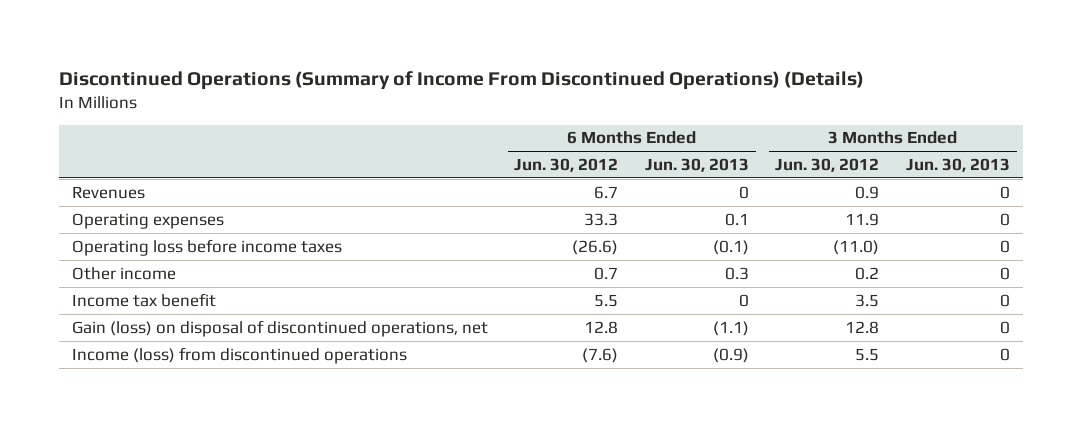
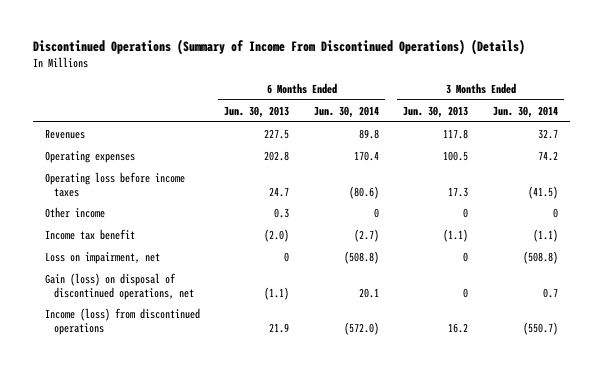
- | 6 Months Ended Jun. 30, 2012 | 6 Months Ended Jun. 30, 2013 | 3 Months Ended Jun. 30, 2012 | 3 Months Ended Jun. 30, 2013
+ | 6 Months Ended Jun. 30, 2013 | 6 Months Ended Jun. 30, 2014 | 3 Months Ended Jun. 30, 2013 | 3 Months Ended Jun. 30, 2014
- Revenues | 6.7 | 0 | 0.9 | 0
- Operating expenses | 33.3 | 0.1 | 11.9 | 0
- Operating loss before income taxes | (26.6) | (0.1) | (11.0) | 0
+ Revenues | 227.5 | 89.8 | 117.8 | 32.7
+ Operating expenses | 202.8 | 170.4 | 100.5 | 74.2
+ Operating loss before income taxes | 24.7 | (80.6) | 17.3 | (41.5)
- Income tax benefit | 5.5 | 0 | 3.5 | 0
+ Income tax benefit | (2.0) | (2.7) | (1.1) | (1.1)
+ Loss on impairment, net | 0 | (508.8) | 0 | (508.8)
- Income (loss) from discontinued operations | (7.6) | (0.9) | 5.5 | 0
+ Income (loss) from discontinued operations | 21.9 | (572.0) | 16.2 | (550.7)

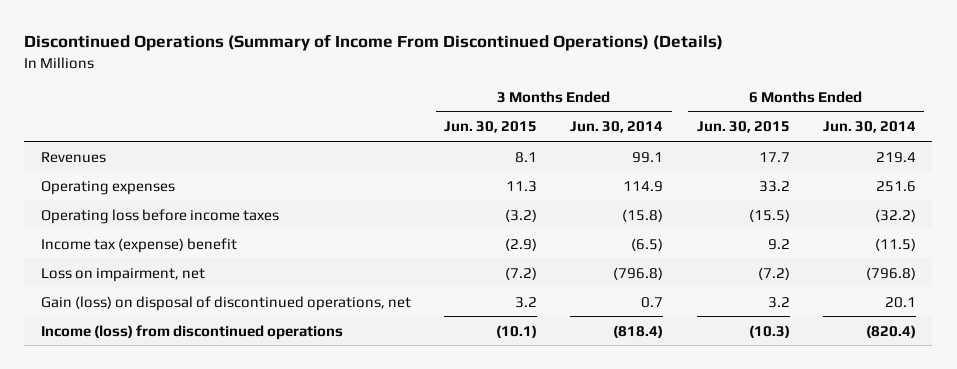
- | 6 Months Ended Jun. 30, 2013 | 6 Months Ended Jun. 30, 2014 | 3 Months Ended Jun. 30, 2013 | 3 Months Ended Jun. 30, 2014
+ | 3 Months Ended Jun. 30, 2015 | 3 Months Ended Jun. 30, 2014 | 6 Months Ended Jun. 30, 2015 | 6 Months Ended Jun. 30, 2014
- Revenues | 227.5 | 89.8 | 117.8 | 32.7
- Operating expenses | 202.8 | 170.4 | 100.5 | 74.2
- Operating loss before income taxes | 24.7 | (80.6) | 17.3 | (41.5)
- Other income | 0.3 | 0 | 0 | 0
- Income tax benefit | (2.0) | (2.7) | (1.1) | (1.1)
- Loss on impairment, net | 0 | (508.8) | 0 | (508.8)
+ Revenues | 8.1 | 99.1 | 17.7 | 219.4
+ Operating expenses | 11.3 | 114.9 | 33.2 | 251.6
+ Operating loss before income taxes | (3.2) | (15.8) | (15.5) | (32.2)
+ Income tax (expense) benefit | (2.9) | (6.5) | 9.2 | (11.5)
+ Loss on impairment, net | (7.2) | (796.8) | (7.2) | (796.8)
- Income (loss) from discontinued operations | 21.9 | (572.0) | 16.2 | (550.7)
+ Income (loss) from discontinued operations | (10.1) | (818.4) | (10.3) | (820.4)

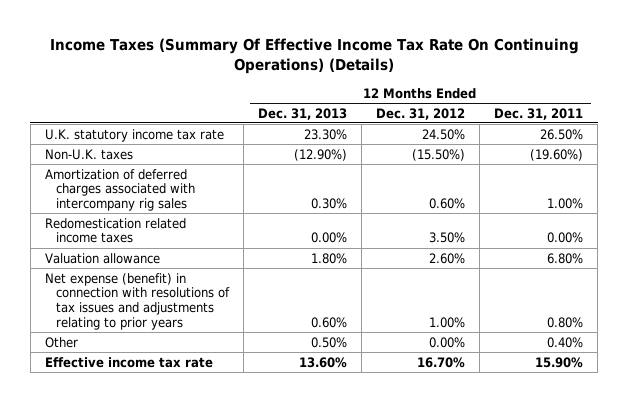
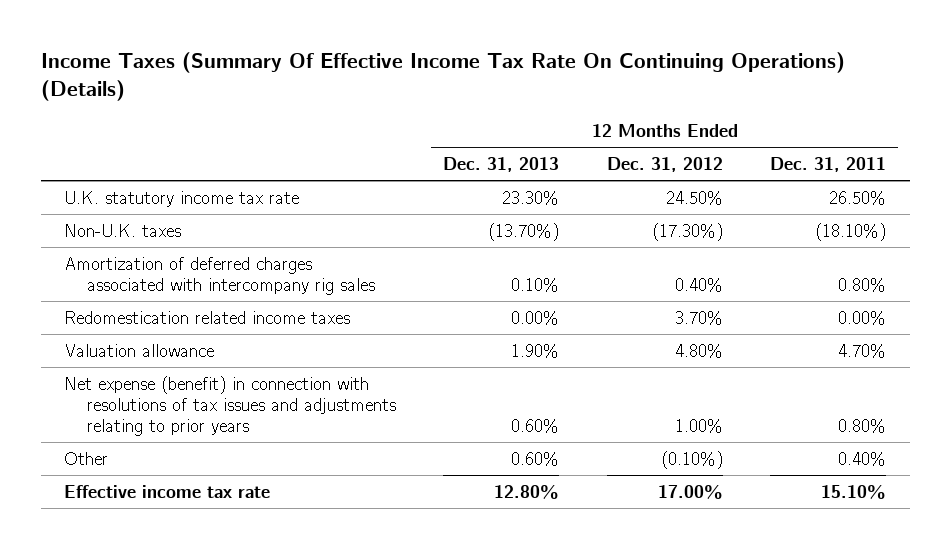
- Non-U.K. taxes | (12.90%) | (15.50%) | (19.60%)
- Amortization of deferred charges associated with intercompany rig sales | 0.30% | 0.60% | 1.00%
- Redomestication related income taxes | 0.00% | 3.50% | 0.00%
- Valuation allowance | 1.80% | 2.60% | 6.80%
+ Non-U.K. taxes | (13.70%) | (17.30%) | (18.10%)
+ Amortization of deferred charges associated with intercompany rig sales | 0.10% | 0.40% | 0.80%
+ Redomestication related income taxes | 0.00% | 3.70% | 0.00%
+ Valuation allowance | 1.90% | 4.80% | 4.70%
- Other | 0.50% | 0.00% | 0.40%
- Effective income tax rate | 13.60% | 16.70% | 15.90%
+ Other | 0.60% | (0.10%) | 0.40%
+ Effective income tax rate | 12.80% | 17.00% | 15.10%

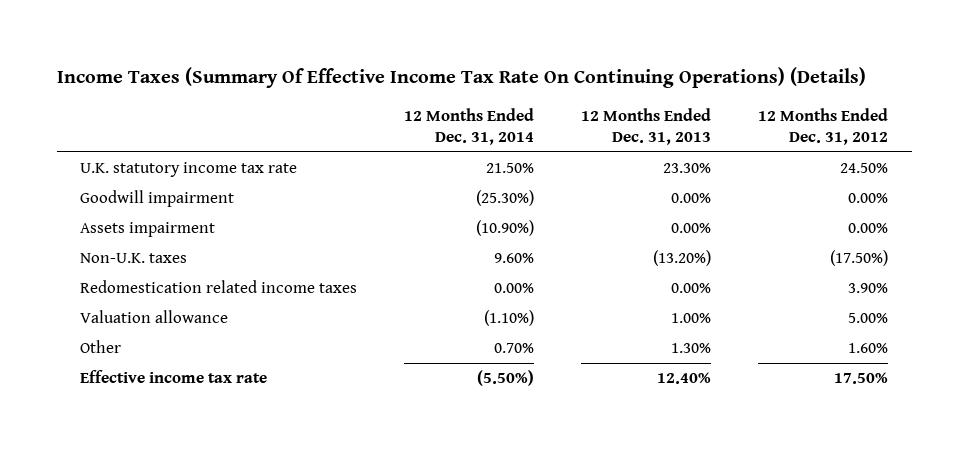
- | 12 Months Ended Dec. 31, 2013 | 12 Months Ended Dec. 31, 2012 | 12 Months Ended Dec. 31, 2011
+ | 12 Months Ended Dec. 31, 2014 | 12 Months Ended Dec. 31, 2013 | 12 Months Ended Dec. 31, 2012
- Non-U.K. taxes | (13.70%) | (17.30%) | (18.10%)
- Amortization of deferred charges associated with intercompany rig sales | 0.10% | 0.40% | 0.80%
- Redomestication related income taxes | 0.00% | 3.70% | 0.00%
- Valuation allowance | 1.90% | 4.80% | 4.70%
- Net expense (benefit) in connection with resolutions of tax issues and adjustments relating to prior years | 0.60% | 1.00% | 0.80%
- Other | 0.60% | (0.10%) | 0.40%
- Effective income tax rate | 12.80% | 17.00% | 15.10%
+ Goodwill impairment | (25.30%) | 0.00% | 0.00%
+ Assets impairment | (10.90%) | 0.00% | 0.00%
+ Non-U.K. taxes | 9.60% | (13.20%) | (17.50%)
+ Redomestication related income taxes | 0.00% | 0.00% | 3.90%
+ Valuation allowance | (1.10%) | 1.00% | 5.00%
+ Other | 0.70% | 1.30% | 1.60%
+ Effective income tax rate | (5.50%) | 12.40% | 17.50%

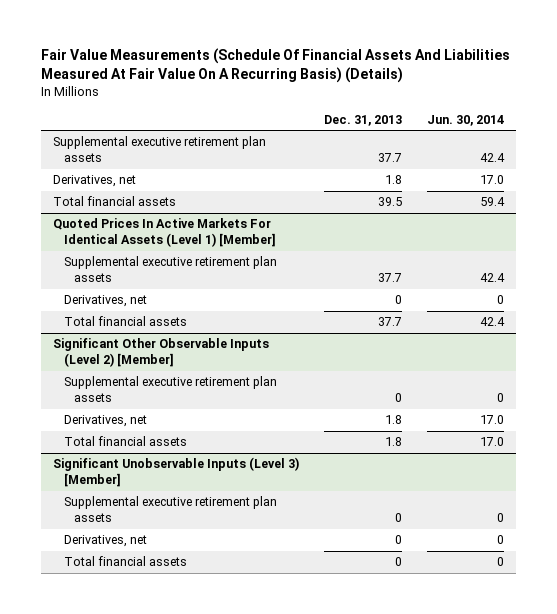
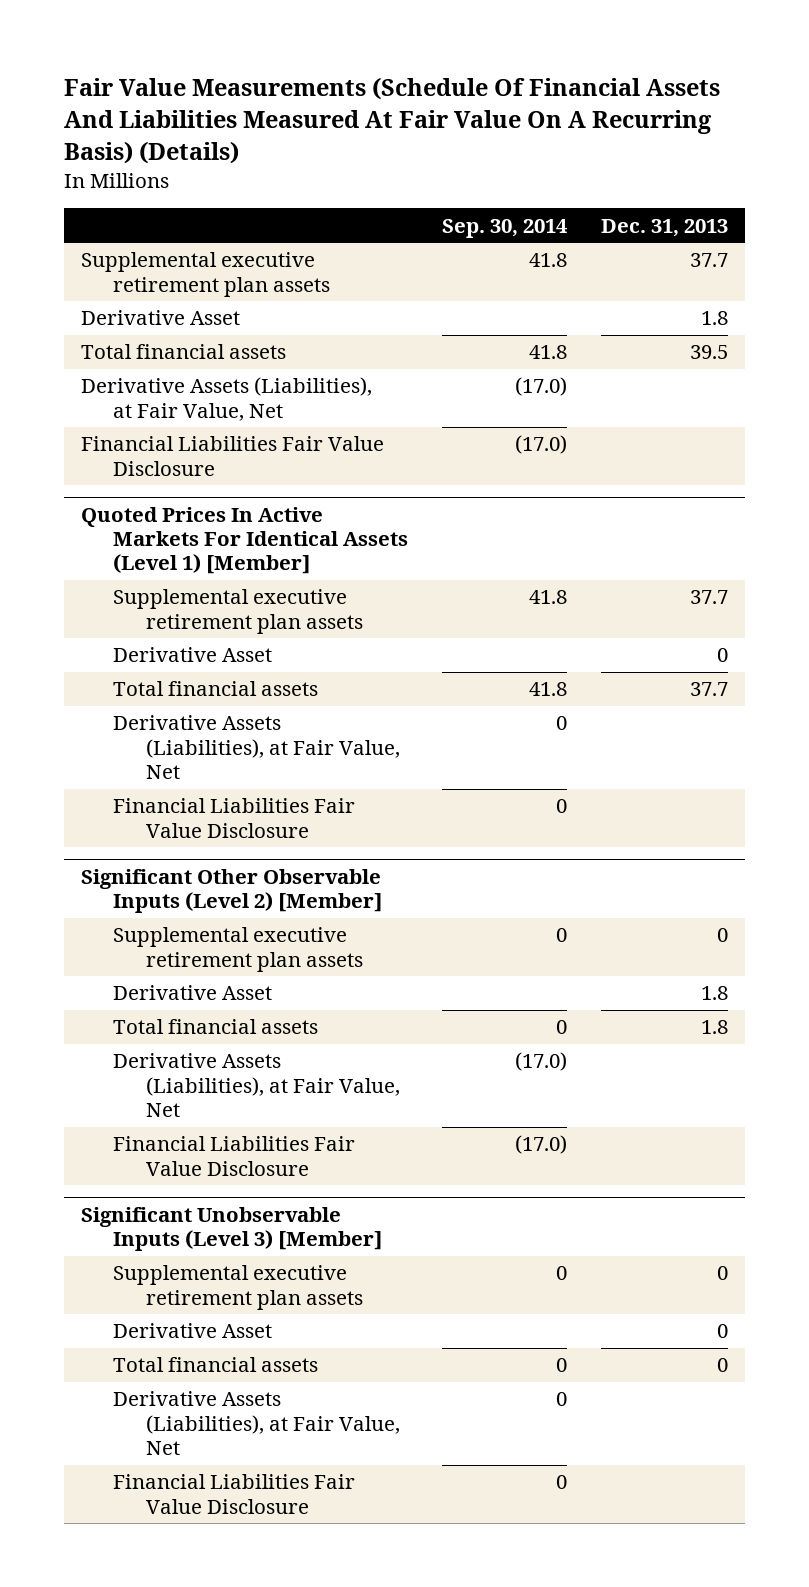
- | Dec. 31, 2013 | Jun. 30, 2014
+ | Sep. 30, 2014 | Dec. 31, 2013
- Derivatives, net | 1.8 | 17.0
+ Derivative Asset | | 1.8
+ Derivative Assets (Liabilities), at Fair Value, Net | (17.0) |
+ Financial Liabilities Fair Value Disclosure | (17.0) |
@ Quoted Prices In Active Markets For Identical Assets (Level 1) [Member]
- Derivatives, net | 0 | 0
+ Derivative Asset | | 0
+ Derivative Assets (Liabilities), at Fair Value, Net | 0 |
+ Financial Liabilities Fair Value Disclosure | 0 |
@ Significant Other Observable Inputs (Level 2) [Member]
- Derivatives, net | 1.8 | 17.0
+ Derivative Asset | | 1.8
+ Derivative Assets (Liabilities), at Fair Value, Net | (17.0) |
+ Financial Liabilities Fair Value Disclosure | (17.0) |
@ Significant Unobservable Inputs (Level 3) [Member]
- Derivatives, net | 0 | 0
+ Derivative Asset | | 0
+ Derivative Assets (Liabilities), at Fair Value, Net | 0 |
+ Financial Liabilities Fair Value Disclosure | 0 |

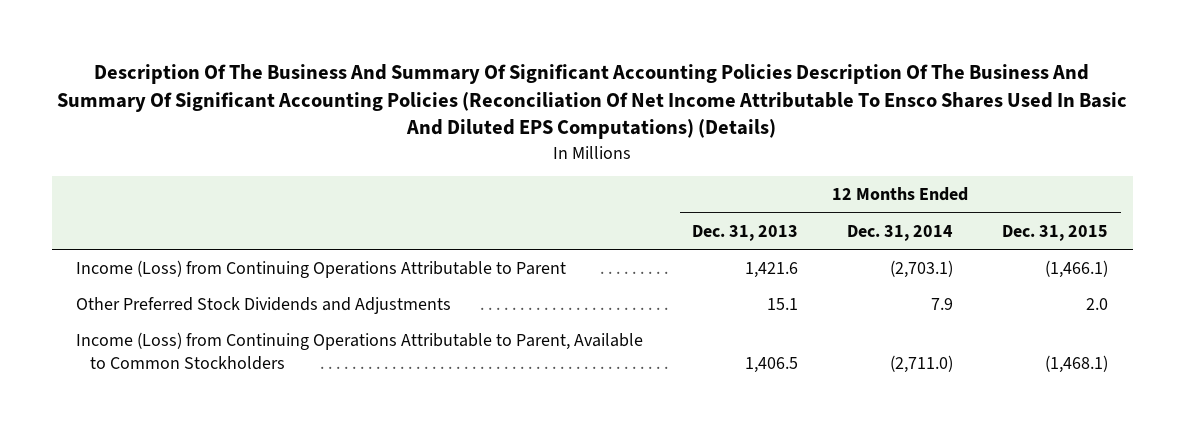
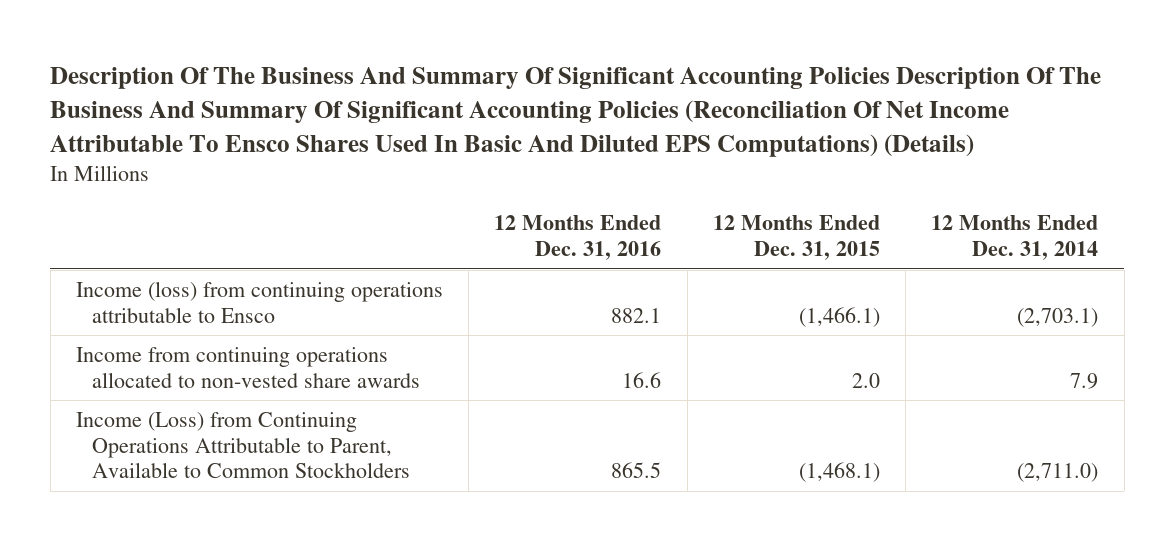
- | 12 Months Ended Dec. 31, 2013 | 12 Months Ended Dec. 31, 2014 | 12 Months Ended Dec. 31, 2015
+ | 12 Months Ended Dec. 31, 2016 | 12 Months Ended Dec. 31, 2015 | 12 Months Ended Dec. 31, 2014
- Income (Loss) from Continuing Operations Attributable to Parent | 1,421.6 | (2,703.1) | (1,466.1)
- Other Preferred Stock Dividends and Adjustments | 15.1 | 7.9 | 2.0
+ Income (loss) from continuing operations attributable to Ensco | 882.1 | (1,466.1) | (2,703.1)
+ Income from continuing operations allocated to non-vested share awards | 16.6 | 2.0 | 7.9

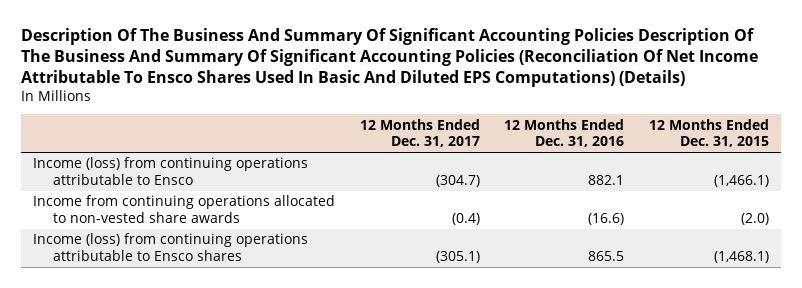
- | 12 Months Ended Dec. 31, 2016 | 12 Months Ended Dec. 31, 2015 | 12 Months Ended Dec. 31, 2014
+ | 12 Months Ended Dec. 31, 2017 | 12 Months Ended Dec. 31, 2016 | 12 Months Ended Dec. 31, 2015
- Income from continuing operations allocated to non-vested share awards | 16.6 | 2.0 | 7.9
- Income (Loss) from Continuing Operations Attributable to Parent, Available to Common Stockholders | 865.5 | (1,468.1) | (2,711.0)
+ Income from continuing operations allocated to non-vested share awards | (0.4) | (16.6) | (2.0)
+ Income (loss) from continuing operations attributable to Ensco shares | (305.1) | 865.5 | (1,468.1)

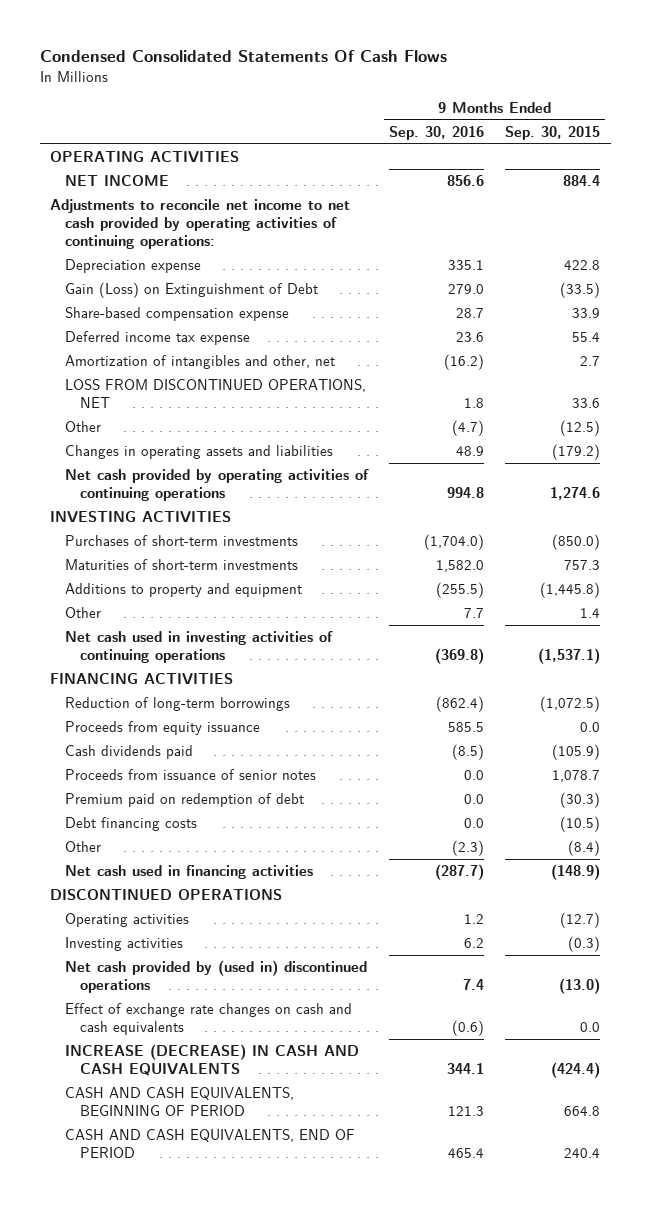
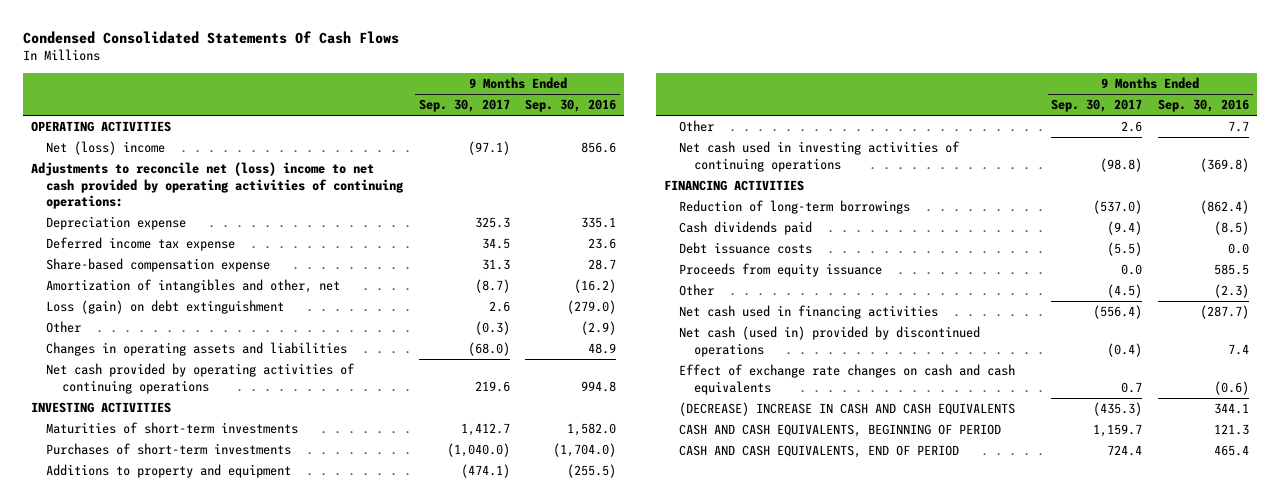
- | 9 Months Ended Sep. 30, 2016 | 9 Months Ended Sep. 30, 2015
+ | 9 Months Ended Sep. 30, 2017 | 9 Months Ended Sep. 30, 2016
- NET INCOME | 856.6 | 884.4
- Adjustments to reconcile net income to net cash provided by operating activities of continuing operations:
+ Net (loss) income | (97.1) | 856.6
+ Adjustments to reconcile net (loss) income to net cash provided by operating activities of continuing operations:
- Gain (Loss) on Extinguishment of Debt | 279.0 | (33.5)
moved down: Share-based compensation expense | 31.3 | 28.7
- LOSS FROM DISCONTINUED OPERATIONS, NET | 1.8 | 33.6
- Other | (4.7) | (12.5)
+ Loss (gain) on debt extinguishment | 2.6 | (279.0)
+ Other | (0.3) | (2.9)
moved down: Purchases of short-term investments | (1,040.0) | (1,704.0)
- Proceeds from issuance of senior notes | 0.0 | 1,078.7
- Premium paid on redemption of debt | 0.0 | (30.3)
- Debt financing costs | 0.0 | (10.5)
+ Debt issuance costs | (5.5) | 0.0
moved down: Proceeds from equity issuance | 0.0 | 585.5
- DISCONTINUED OPERATIONS
- Operating activities | 1.2 | (12.7)
- Investing activities | 6.2 | (0.3)
- Net cash provided by (used in) discontinued operations | 7.4 | (13.0)
+ Net cash (used in) provided by discontinued operations | (0.4) | 7.4
- INCREASE (DECREASE) IN CASH AND CASH EQUIVALENTS | 344.1 | (424.4)
+ (DECREASE) INCREASE IN CASH AND CASH EQUIVALENTS | (435.3) | 344.1

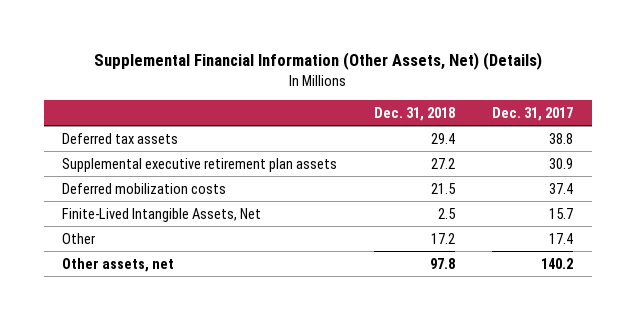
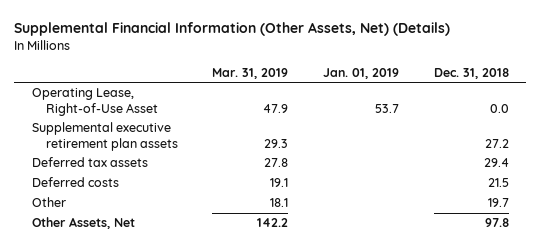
- | Dec. 31, 2018 | Dec. 31, 2017
+ | Mar. 31, 2019 | Jan. 01, 2019 | Dec. 31, 2018
+ Operating Lease, Right-of-Use Asset | 47.9 | 53.7 | 0.0
- Deferred mobilization costs | 21.5 | 37.4
- Finite-Lived Intangible Assets, Net | 2.5 | 15.7
- Other | 17.2 | 17.4
- Other assets, net | 97.8 | 140.2
moved down: Deferred tax assets | 27.8 | | 29.4
+ Deferred costs | 19.1 | | 21.5
+ Other | 18.1 | | 19.7
+ Other Assets, Net | 142.2 | | 97.8

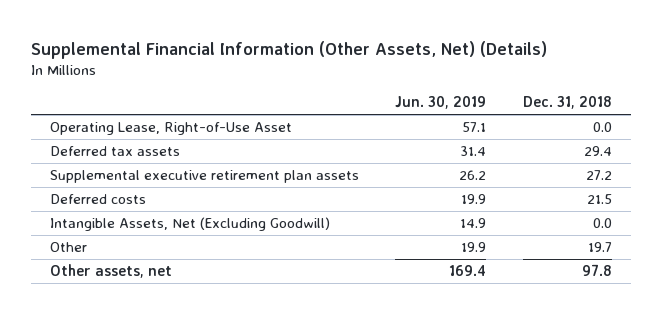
- | Mar. 31, 2019 | Jan. 01, 2019 | Dec. 31, 2018
+ | Jun. 30, 2019 | Dec. 31, 2018
moved down: Supplemental executive retirement plan assets | 26.2 | 27.2
+ Intangible Assets, Net (Excluding Goodwill) | 14.9 | 0.0
- Other Assets, Net | 142.2 | | 97.8
+ Other assets, net | 169.4 | 97.8

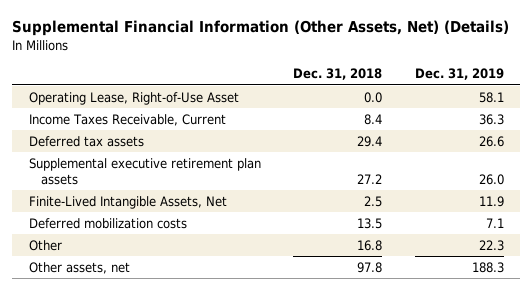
- | Jun. 30, 2019 | Dec. 31, 2018
+ | Dec. 31, 2018 | Dec. 31, 2019
+ Income Taxes Receivable, Current | 8.4 | 36.3
- Deferred costs | 19.9 | 21.5
- Intangible Assets, Net (Excluding Goodwill) | 14.9 | 0.0
- Other | 19.9 | 19.7
+ Finite-Lived Intangible Assets, Net | 2.5 | 11.9
+ Deferred mobilization costs | 13.5 | 7.1
+ Other | 16.8 | 22.3

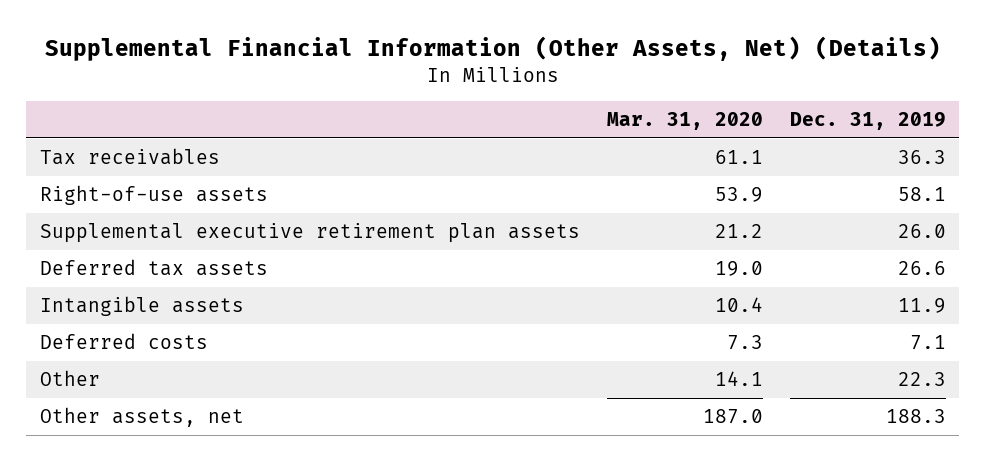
- | Dec. 31, 2018 | Dec. 31, 2019
+ | Mar. 31, 2020 | Dec. 31, 2019
- Operating Lease, Right-of-Use Asset | 0.0 | 58.1
- Income Taxes Receivable, Current | 8.4 | 36.3
+ Tax receivables | 61.1 | 36.3
+ Right-of-use assets | 53.9 | 58.1
- Finite-Lived Intangible Assets, Net | 2.5 | 11.9
- Deferred mobilization costs | 13.5 | 7.1
moved down: Deferred tax assets | 19.0 | 26.6
+ Intangible assets | 10.4 | 11.9
+ Deferred costs | 7.3 | 7.1

